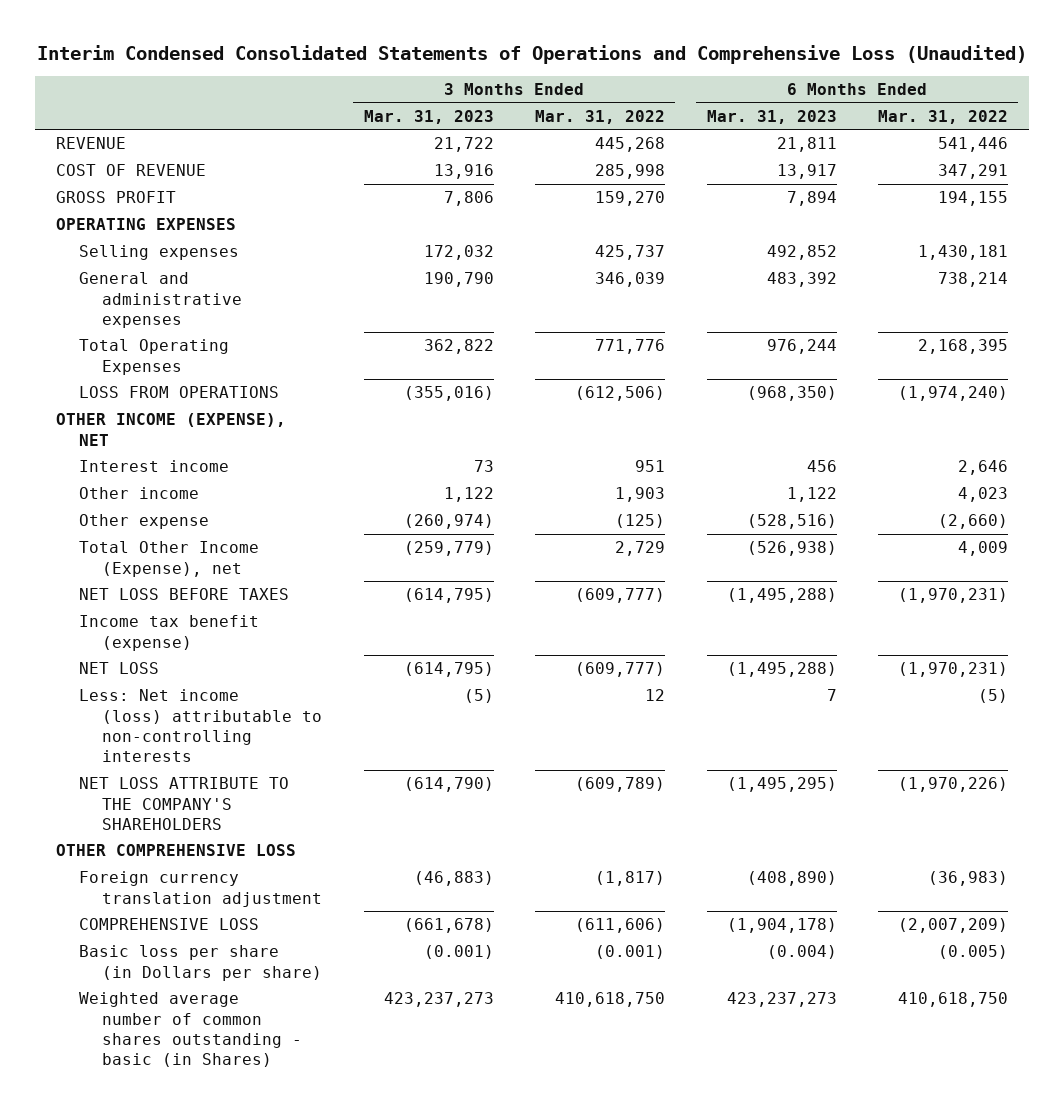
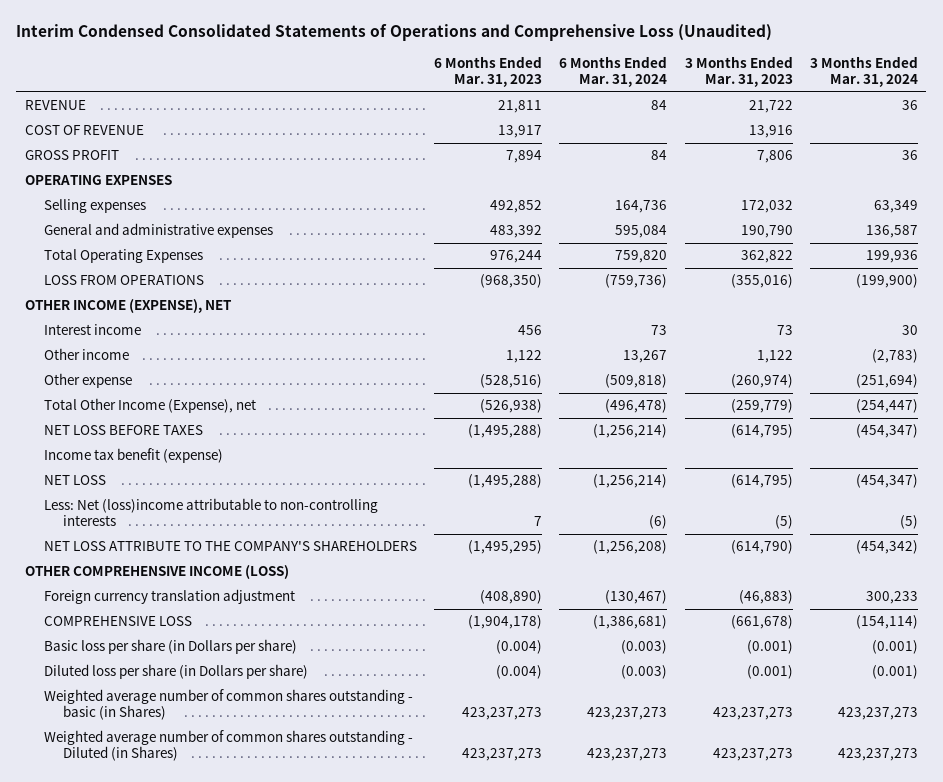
- | 3 Months Ended Mar. 31, 2023 | 3 Months Ended Mar. 31, 2022 | 6 Months Ended Mar. 31, 2023 | 6 Months Ended Mar. 31, 2022
+ | 6 Months Ended Mar. 31, 2023 | 6 Months Ended Mar. 31, 2024 | 3 Months Ended Mar. 31, 2023 | 3 Months Ended Mar. 31, 2024
- Less: Net income (loss) attributable to non-controlling interests | (5) | 12 | 7 | (5)
+ Less: Net (loss)income attributable to non-controlling interests | 7 | (6) | (5) | (5)
- OTHER COMPREHENSIVE LOSS
+ OTHER COMPREHENSIVE INCOME (LOSS)
+ Diluted loss per share (in Dollars per share) | (0.004) | (0.003) | (0.001) | (0.001)
+ Weighted average number of common shares outstanding - Diluted (in Shares) | 423,237,273 | 423,237,273 | 423,237,273 | 423,237,273

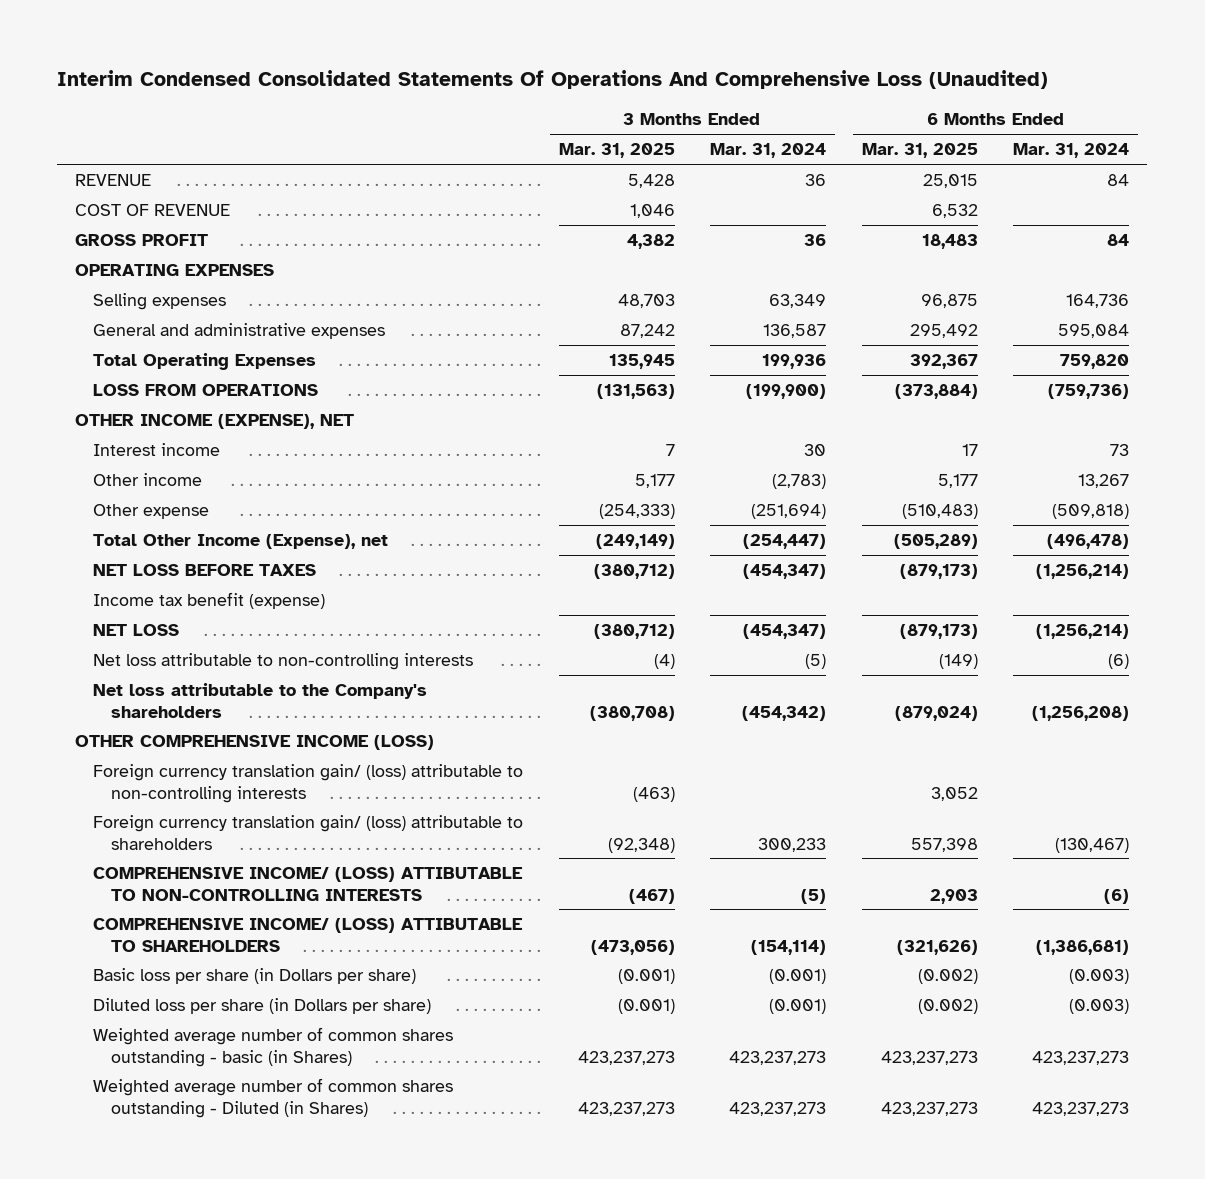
- Interim Condensed Consolidated Statements of Operations and Comprehensive Loss (Unaudited)
+ Interim Condensed Consolidated Statements Of Operations And Comprehensive Loss (Unaudited)
- | 6 Months Ended Mar. 31, 2023 | 6 Months Ended Mar. 31, 2024 | 3 Months Ended Mar. 31, 2023 | 3 Months Ended Mar. 31, 2024
+ | 3 Months Ended Mar. 31, 2025 | 3 Months Ended Mar. 31, 2024 | 6 Months Ended Mar. 31, 2025 | 6 Months Ended Mar. 31, 2024
- Less: Net (loss)income attributable to non-controlling interests | 7 | (6) | (5) | (5)
- NET LOSS ATTRIBUTE TO THE COMPANY'S SHAREHOLDERS | (1,495,295) | (1,256,208) | (614,790) | (454,342)
+ Net loss attributable to non-controlling interests | (4) | (5) | (149) | (6)
+ Net loss attributable to the Company's shareholders | (380,708) | (454,342) | (879,024) | (1,256,208)
- Foreign currency translation adjustment | (408,890) | (130,467) | (46,883) | 300,233
- COMPREHENSIVE LOSS | (1,904,178) | (1,386,681) | (661,678) | (154,114)
+ Foreign currency translation gain/ (loss) attributable to non-controlling interests | (463) | | 3,052 |
+ Foreign currency translation gain/ (loss) attributable to shareholders | (92,348) | 300,233 | 557,398 | (130,467)
+ COMPREHENSIVE INCOME/ (LOSS) ATTIBUTABLE TO NON-CONTROLLING INTERESTS | (467) | (5) | 2,903 | (6)
+ COMPREHENSIVE INCOME/ (LOSS) ATTIBUTABLE TO SHAREHOLDERS | (473,056) | (154,114) | (321,626) | (1,386,681)

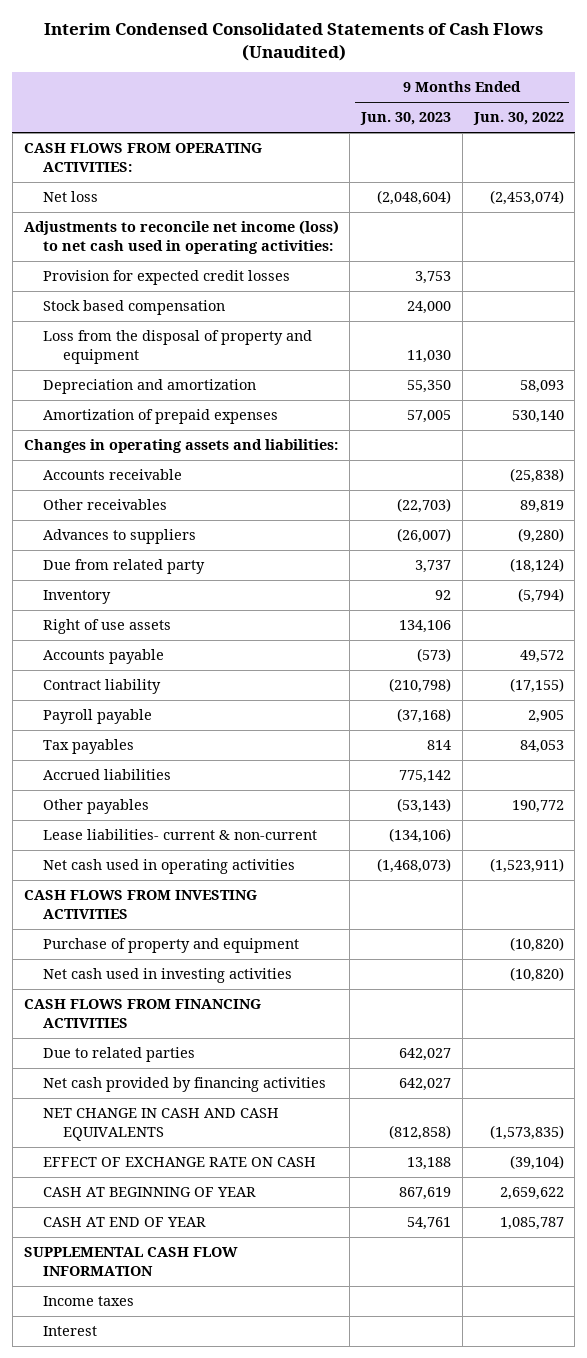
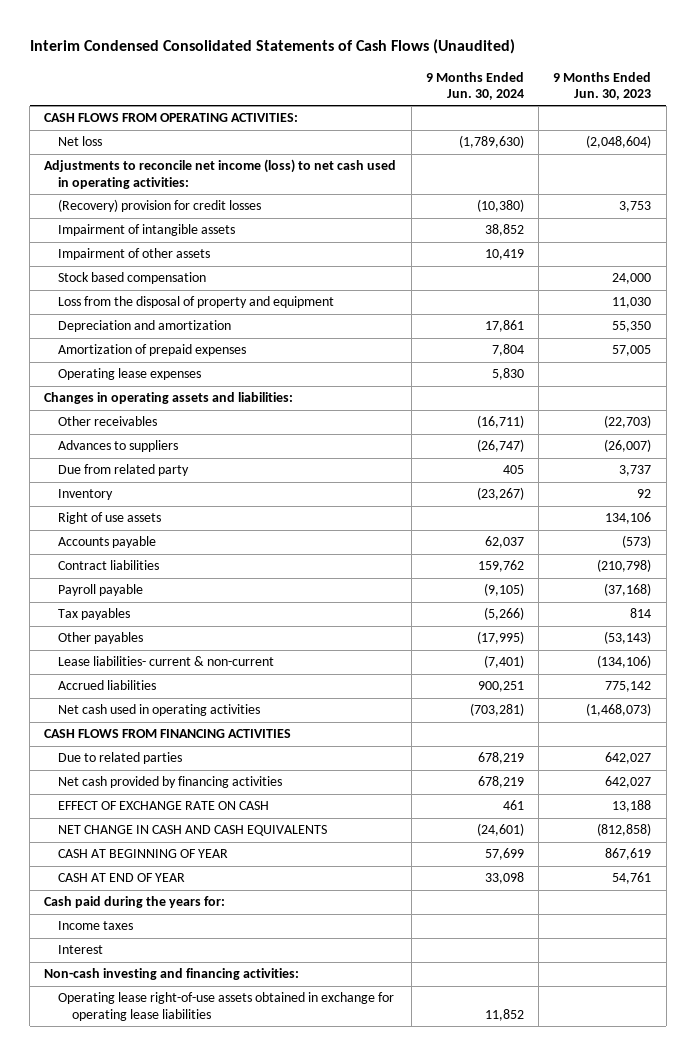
- | 9 Months Ended Jun. 30, 2023 | 9 Months Ended Jun. 30, 2022
+ | 9 Months Ended Jun. 30, 2024 | 9 Months Ended Jun. 30, 2023
- Provision for expected credit losses | 3,753 |
+ (Recovery) provision for credit losses | (10,380) | 3,753
+ Impairment of intangible assets | 38,852 |
+ Impairment of other assets | 10,419 |
+ Operating lease expenses | 5,830 |
- Accounts receivable | | (25,838)
- Contract liability | (210,798) | (17,155)
+ Contract liabilities | 159,762 | (210,798)
moved down: Accrued liabilities | 900,251 | 775,142
- CASH FLOWS FROM INVESTING ACTIVITIES
- Purchase of property and equipment | | (10,820)
- Net cash used in investing activities | | (10,820)
moved down: NET CHANGE IN CASH AND CASH EQUIVALENTS | (24,601) | (812,858)
- SUPPLEMENTAL CASH FLOW INFORMATION
+ Cash paid during the years for:
+ Non-cash investing and financing activities:
+ Operating lease right-of-use assets obtained in exchange for operating lease liabilities | 11,852 |

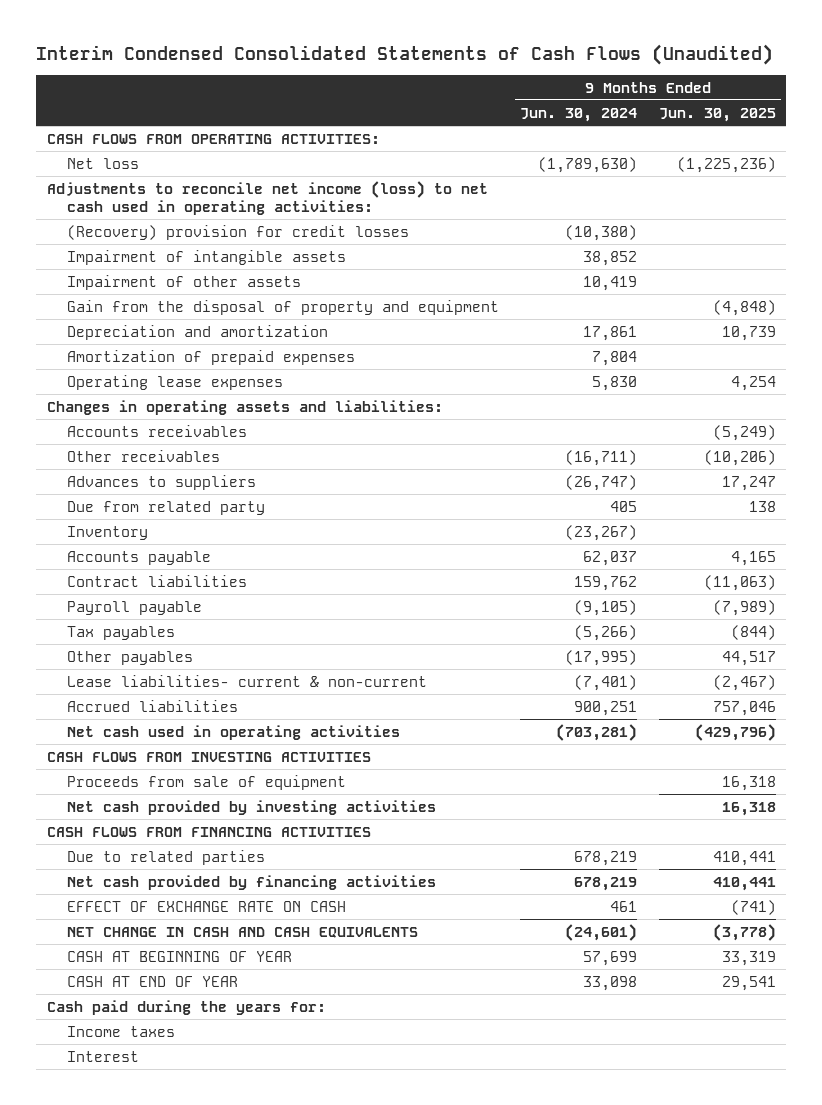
- | 9 Months Ended Jun. 30, 2024 | 9 Months Ended Jun. 30, 2023
+ | 9 Months Ended Jun. 30, 2024 | 9 Months Ended Jun. 30, 2025
- Stock based compensation | | 24,000
- Loss from the disposal of property and equipment | | 11,030
+ Gain from the disposal of property and equipment | | (4,848)
+ Accounts receivables | | (5,249)
- Right of use assets | | 134,106
+ CASH FLOWS FROM INVESTING ACTIVITIES
+ Proceeds from sale of equipment | | 16,318
+ Net cash provided by investing activities | | 16,318
- Non-cash investing and financing activities:
- Operating lease right-of-use assets obtained in exchange for operating lease liabilities | 11,852 |

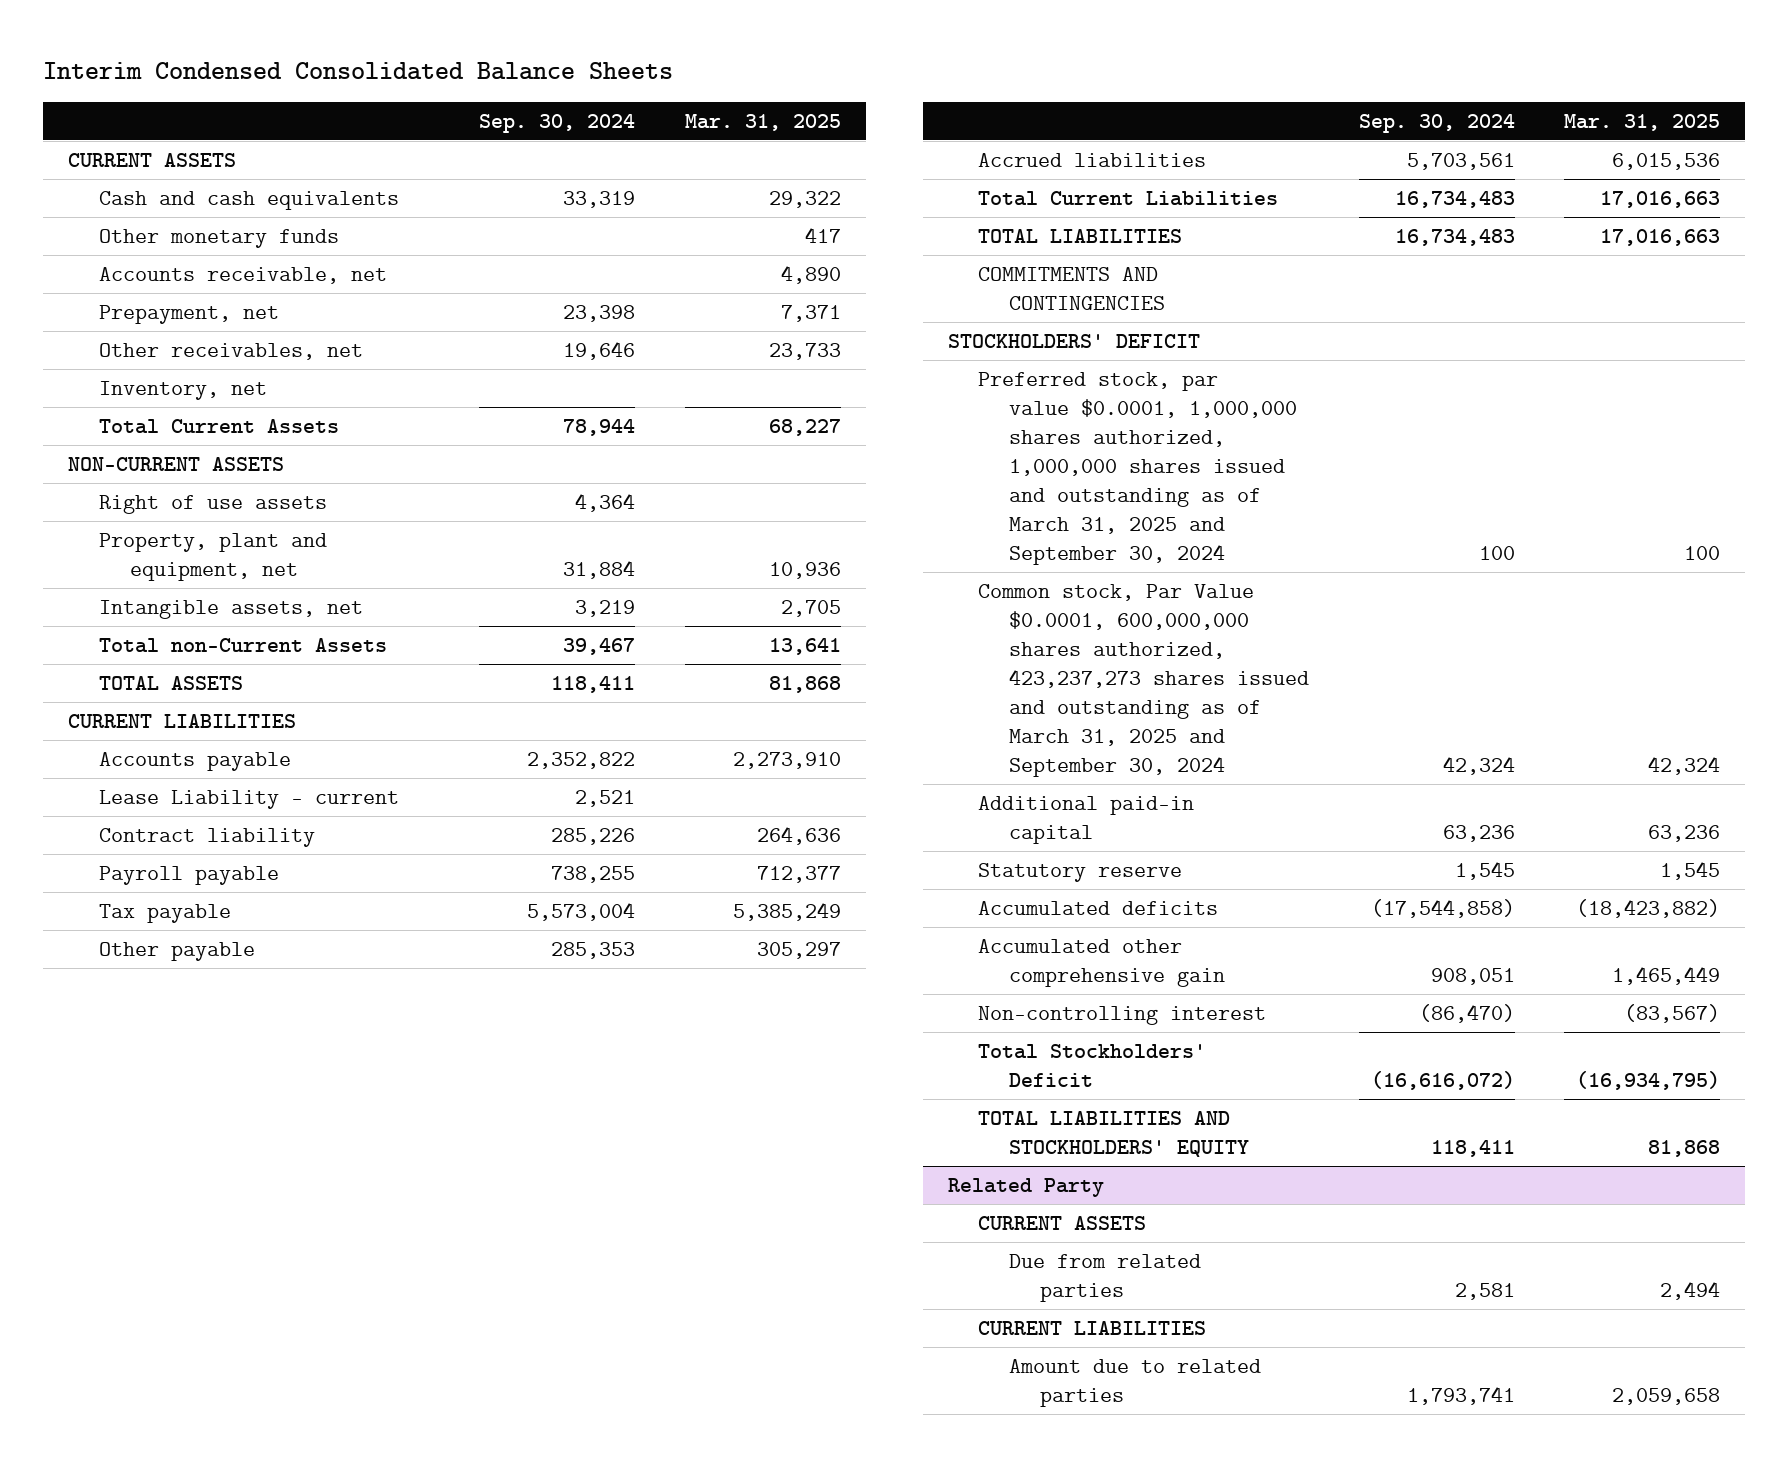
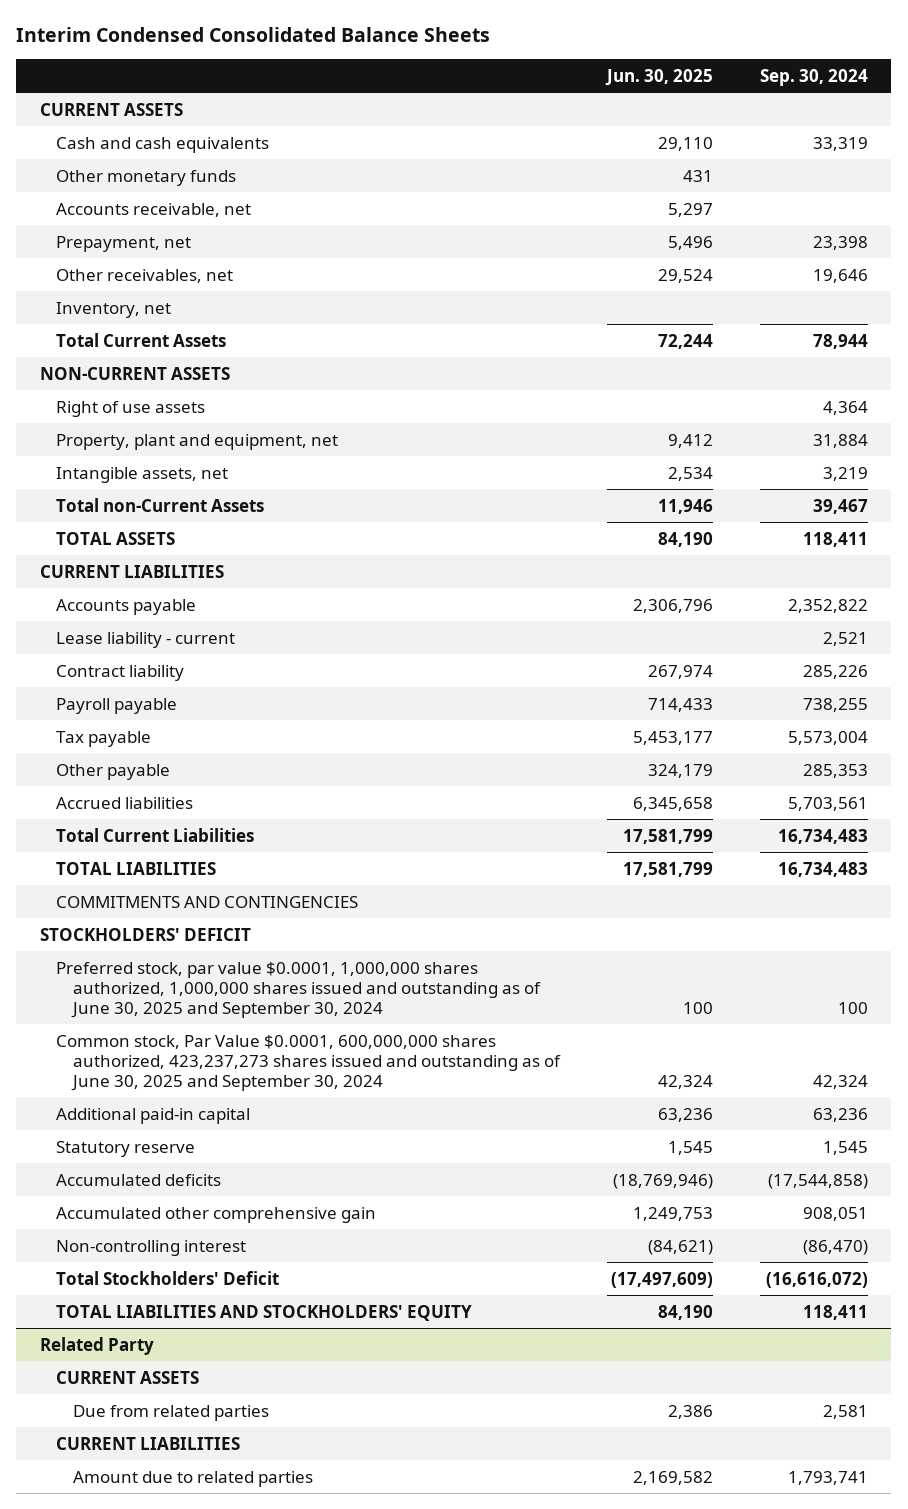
- | Sep. 30, 2024 | Mar. 31, 2025
+ | Jun. 30, 2025 | Sep. 30, 2024
- Lease Liability - current | 2,521 |
+ Lease liability - current | | 2,521
- Preferred stock, par value $0.0001, 1,000,000 shares authorized, 1,000,000 shares issued and outstanding as of March 31, 2025 and September 30, 2024 | 100 | 100
- Common stock, Par Value $0.0001, 600,000,000 shares authorized, 423,237,273 shares issued and outstanding as of March 31, 2025 and September 30, 2024 | 42,324 | 42,324
+ Preferred stock, par value $0.0001, 1,000,000 shares authorized, 1,000,000 shares issued and outstanding as of June 30, 2025 and September 30, 2024 | 100 | 100
+ Common stock, Par Value $0.0001, 600,000,000 shares authorized, 423,237,273 shares issued and outstanding as of June 30, 2025 and September 30, 2024 | 42,324 | 42,324

